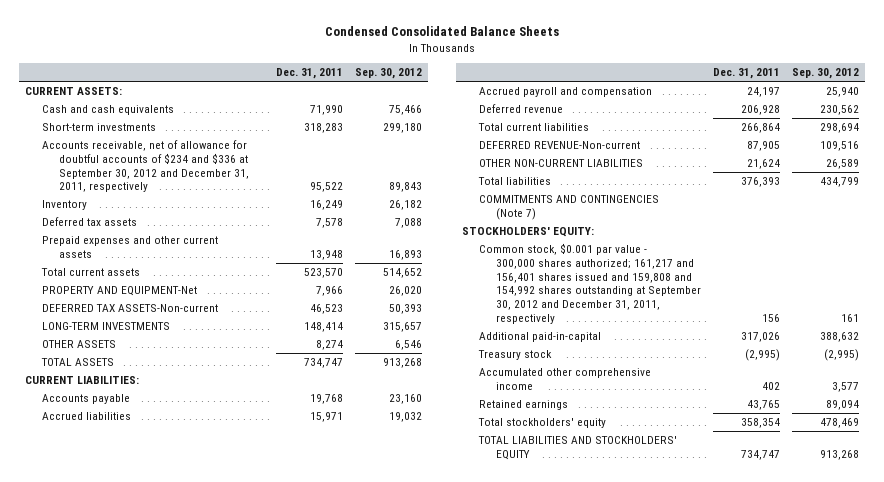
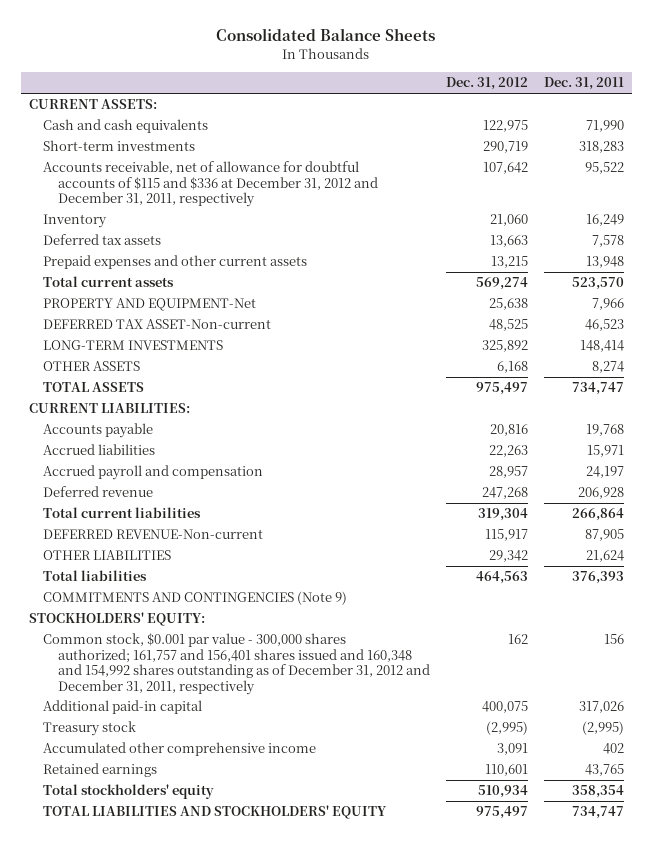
- Condensed Consolidated Balance Sheets
+ Consolidated Balance Sheets
- | Dec. 31, 2011 | Sep. 30, 2012
+ | Dec. 31, 2012 | Dec. 31, 2011
- Accounts receivable, net of allowance for doubtful accounts of $234 and $336 at September 30, 2012 and December 31, 2011, respectively | 95,522 | 89,843
+ Accounts receivable, net of allowance for doubtful accounts of $115 and $336 at December 31, 2012 and December 31, 2011, respectively | 107,642 | 95,522
- DEFERRED TAX ASSETS-Non-current | 46,523 | 50,393
+ DEFERRED TAX ASSET-Non-current | 48,525 | 46,523
- OTHER NON-CURRENT LIABILITIES | 21,624 | 26,589
+ OTHER LIABILITIES | 29,342 | 21,624
- COMMITMENTS AND CONTINGENCIES (Note 7)
+ COMMITMENTS AND CONTINGENCIES (Note 9)
- Common stock, $0.001 par value - 300,000 shares authorized; 161,217 and 156,401 shares issued and 159,808 and 154,992 shares outstanding at September 30, 2012 and December 31, 2011, respectively | 156 | 161
- Additional paid-in-capital | 317,026 | 388,632
+ Common stock, $0.001 par value - 300,000 shares authorized; 161,757 and 156,401 shares issued and 160,348 and 154,992 shares outstanding as of December 31, 2012 and December 31, 2011, respectively | 162 | 156
+ Additional paid-in capital | 400,075 | 317,026

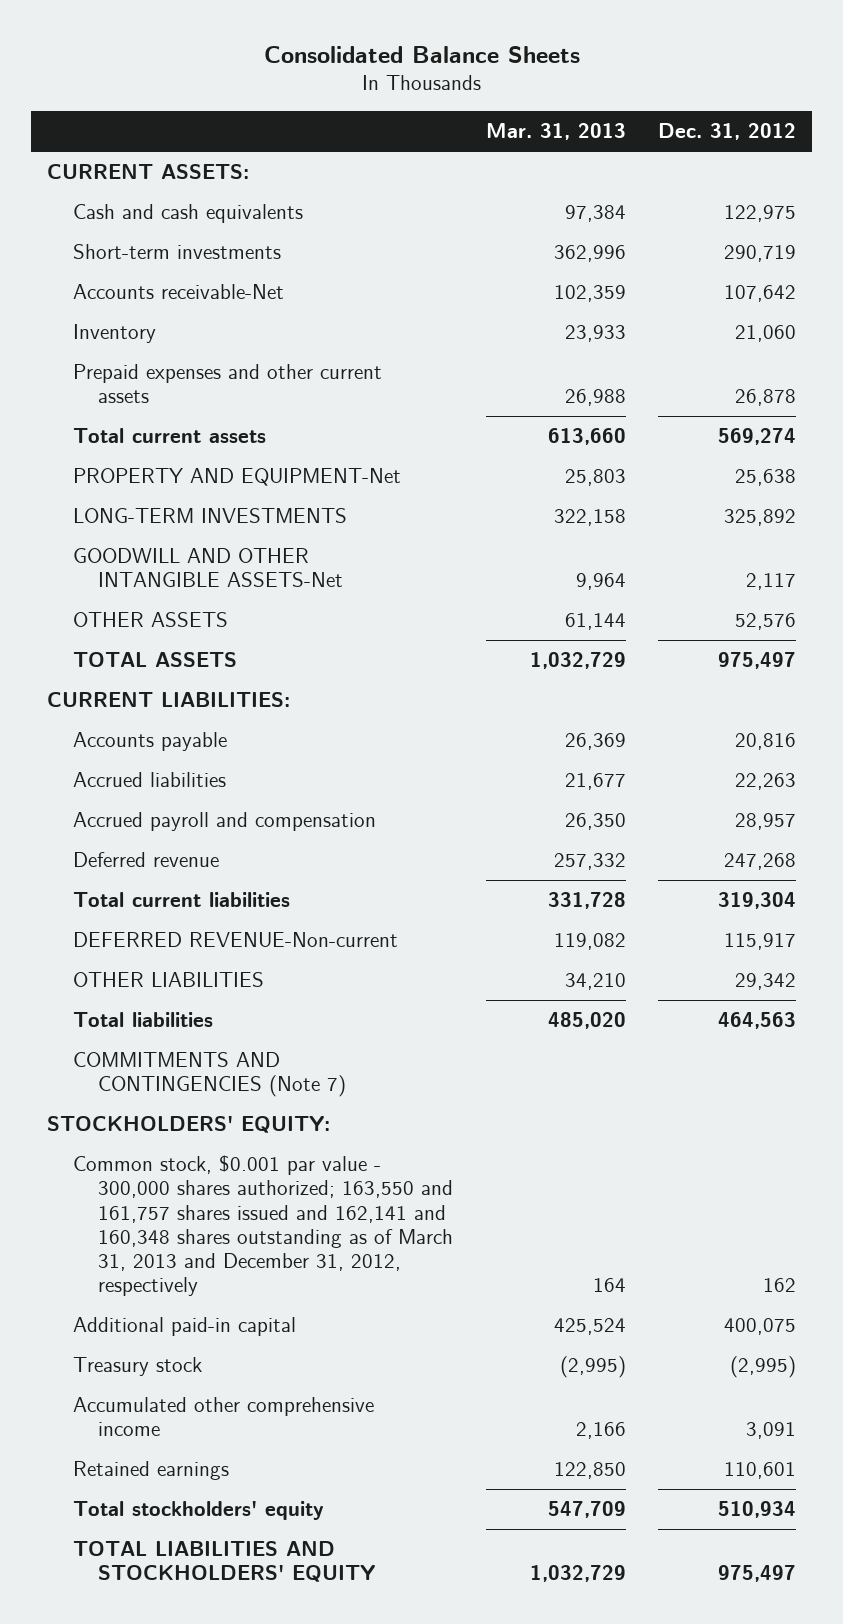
- | Dec. 31, 2012 | Dec. 31, 2011
+ | Mar. 31, 2013 | Dec. 31, 2012
- Accounts receivable, net of allowance for doubtful accounts of $115 and $336 at December 31, 2012 and December 31, 2011, respectively | 107,642 | 95,522
+ Accounts receivable-Net | 102,359 | 107,642
- Deferred tax assets | 13,663 | 7,578
- Prepaid expenses and other current assets | 13,215 | 13,948
+ Prepaid expenses and other current assets | 26,988 | 26,878
- DEFERRED TAX ASSET-Non-current | 48,525 | 46,523
- OTHER ASSETS | 6,168 | 8,274
+ GOODWILL AND OTHER INTANGIBLE ASSETS-Net | 9,964 | 2,117
+ OTHER ASSETS | 61,144 | 52,576
- COMMITMENTS AND CONTINGENCIES (Note 9)
+ COMMITMENTS AND CONTINGENCIES (Note 7)
- Common stock, $0.001 par value - 300,000 shares authorized; 161,757 and 156,401 shares issued and 160,348 and 154,992 shares outstanding as of December 31, 2012 and December 31, 2011, respectively | 162 | 156
+ Common stock, $0.001 par value - 300,000 shares authorized; 163,550 and 161,757 shares issued and 162,141 and 160,348 shares outstanding as of March 31, 2013 and December 31, 2012, respectively | 164 | 162

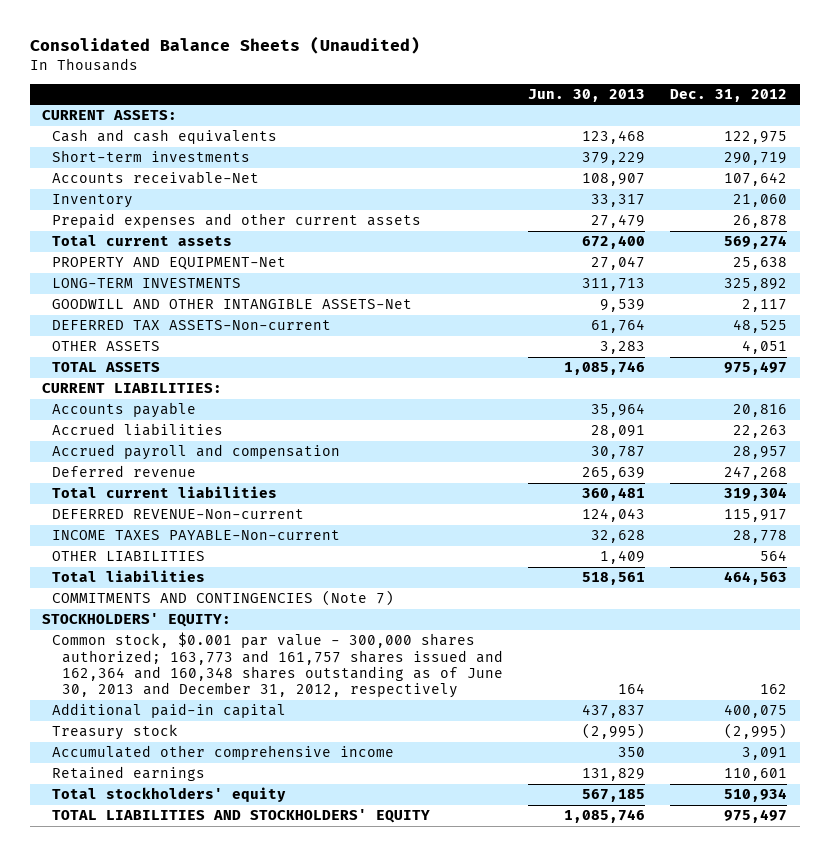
- Consolidated Balance Sheets
+ Consolidated Balance Sheets (Unaudited)
- | Mar. 31, 2013 | Dec. 31, 2012
+ | Jun. 30, 2013 | Dec. 31, 2012
- OTHER ASSETS | 61,144 | 52,576
+ DEFERRED TAX ASSETS-Non-current | 61,764 | 48,525
+ OTHER ASSETS | 3,283 | 4,051
- OTHER LIABILITIES | 34,210 | 29,342
+ INCOME TAXES PAYABLE-Non-current | 32,628 | 28,778
+ OTHER LIABILITIES | 1,409 | 564
- Common stock, $0.001 par value - 300,000 shares authorized; 163,550 and 161,757 shares issued and 162,141 and 160,348 shares outstanding as of March 31, 2013 and December 31, 2012, respectively | 164 | 162
+ Common stock, $0.001 par value - 300,000 shares authorized; 163,773 and 161,757 shares issued and 162,364 and 160,348 shares outstanding as of June 30, 2013 and December 31, 2012, respectively | 164 | 162

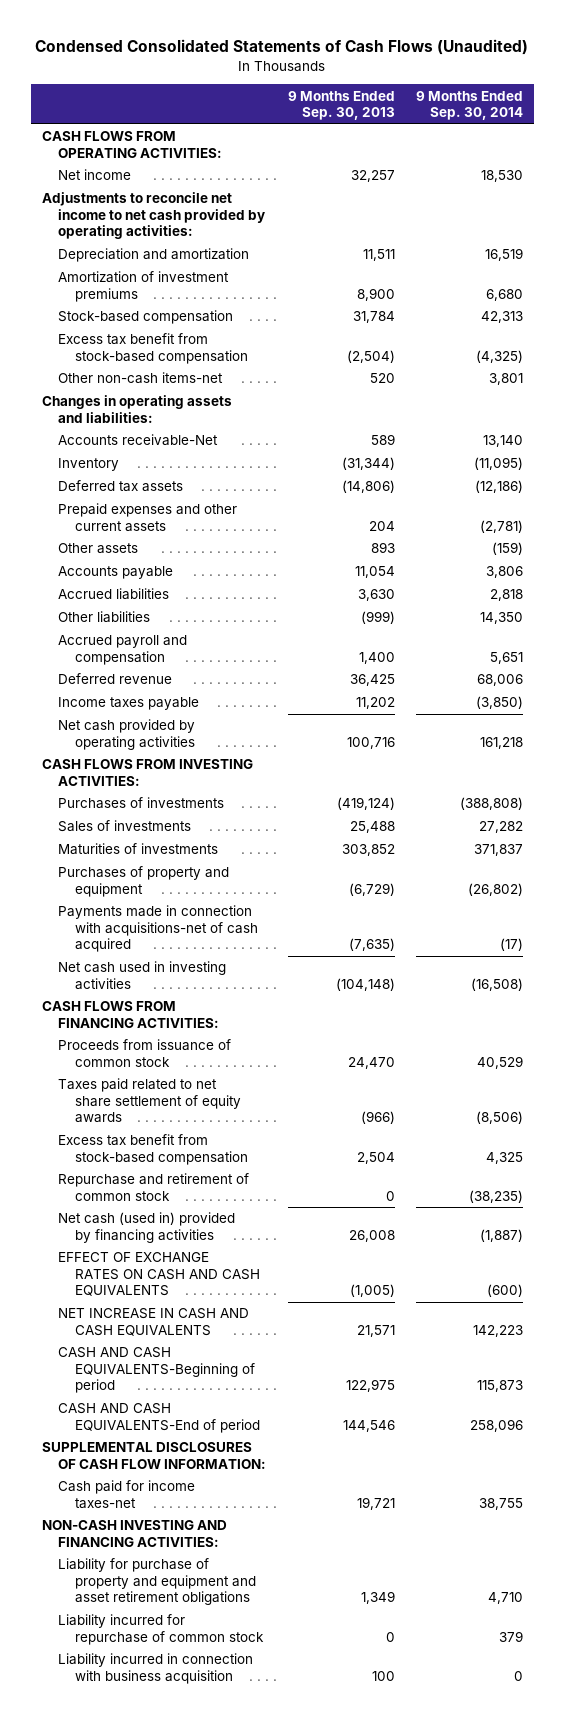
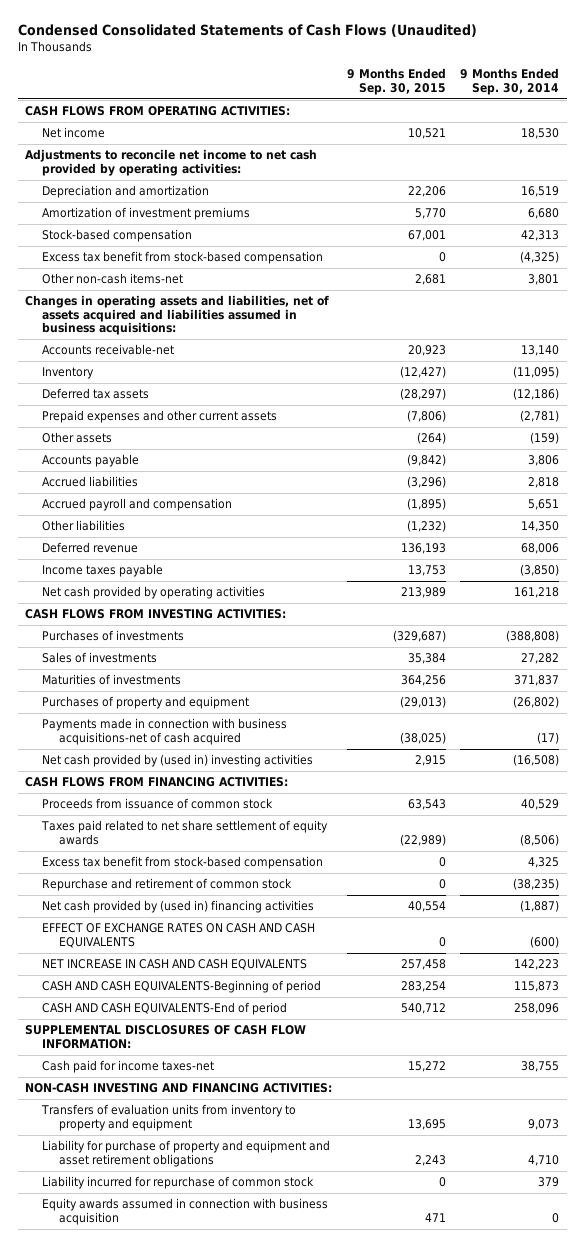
- | 9 Months Ended Sep. 30, 2013 | 9 Months Ended Sep. 30, 2014
+ | 9 Months Ended Sep. 30, 2015 | 9 Months Ended Sep. 30, 2014
- Changes in operating assets and liabilities:
- Accounts receivable-Net | 589 | 13,140
+ Changes in operating assets and liabilities, net of assets acquired and liabilities assumed in business acquisitions:
+ Accounts receivable-net | 20,923 | 13,140
moved down: Other liabilities | (1,232) | 14,350
- Payments made in connection with acquisitions-net of cash acquired | (7,635) | (17)
- Net cash used in investing activities | (104,148) | (16,508)
+ Payments made in connection with business acquisitions-net of cash acquired | (38,025) | (17)
+ Net cash provided by (used in) investing activities | 2,915 | (16,508)
- Net cash (used in) provided by financing activities | 26,008 | (1,887)
+ Net cash provided by (used in) financing activities | 40,554 | (1,887)
+ Transfers of evaluation units from inventory to property and equipment | 13,695 | 9,073
- Liability incurred in connection with business acquisition | 100 | 0
+ Equity awards assumed in connection with business acquisition | 471 | 0

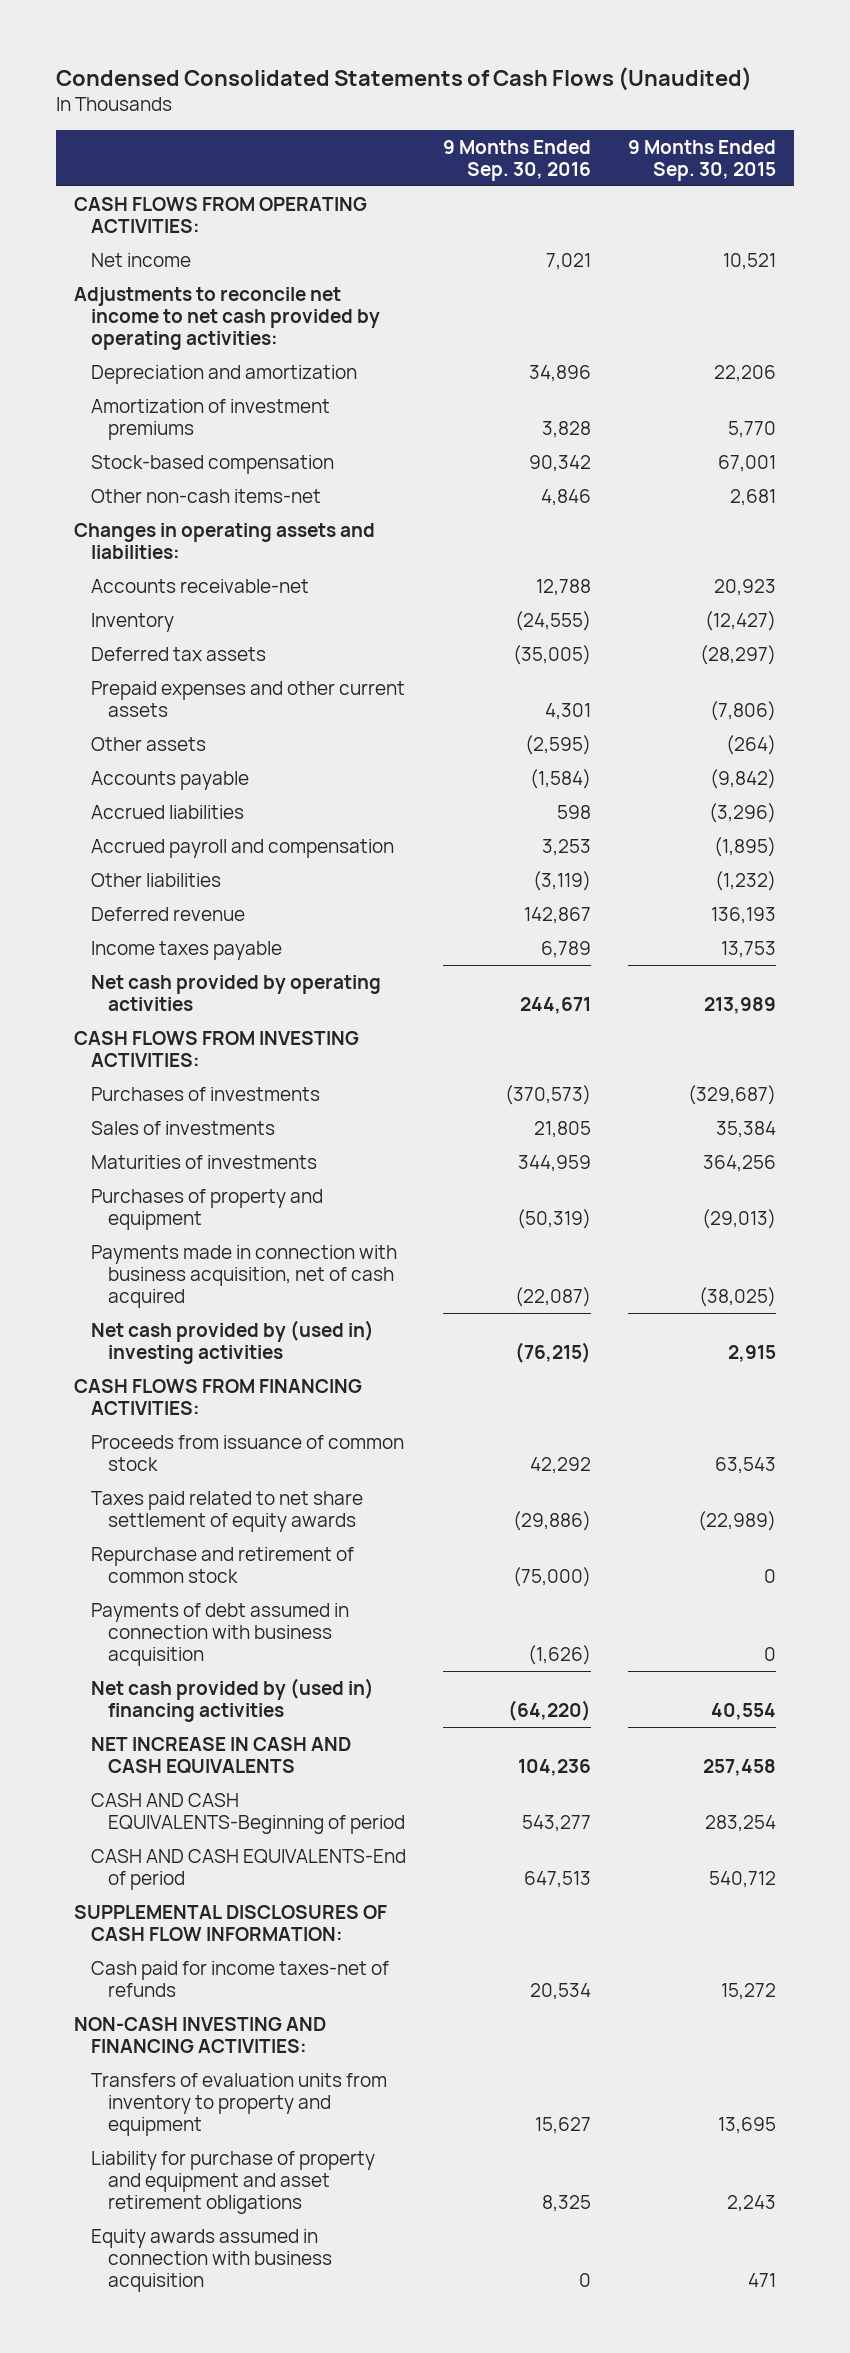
- | 9 Months Ended Sep. 30, 2015 | 9 Months Ended Sep. 30, 2014
+ | 9 Months Ended Sep. 30, 2016 | 9 Months Ended Sep. 30, 2015
- Excess tax benefit from stock-based compensation | 0 | (4,325)
- Changes in operating assets and liabilities, net of assets acquired and liabilities assumed in business acquisitions:
+ Changes in operating assets and liabilities:
- Payments made in connection with business acquisitions-net of cash acquired | (38,025) | (17)
+ Payments made in connection with business acquisition, net of cash acquired | (22,087) | (38,025)
- Excess tax benefit from stock-based compensation | 0 | 4,325
+ Payments of debt assumed in connection with business acquisition | (1,626) | 0
- EFFECT OF EXCHANGE RATES ON CASH AND CASH EQUIVALENTS | 0 | (600)
- Cash paid for income taxes-net | 15,272 | 38,755
+ Cash paid for income taxes-net of refunds | 20,534 | 15,272
- Liability incurred for repurchase of common stock | 0 | 379

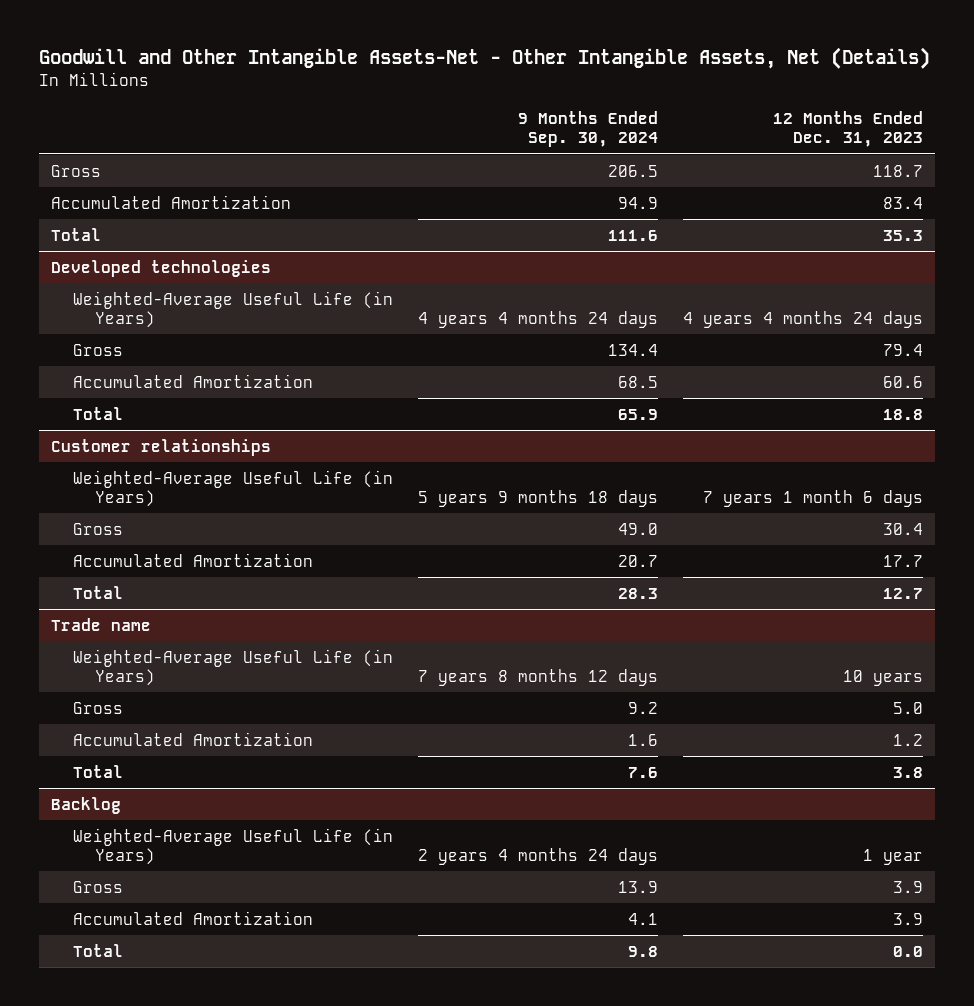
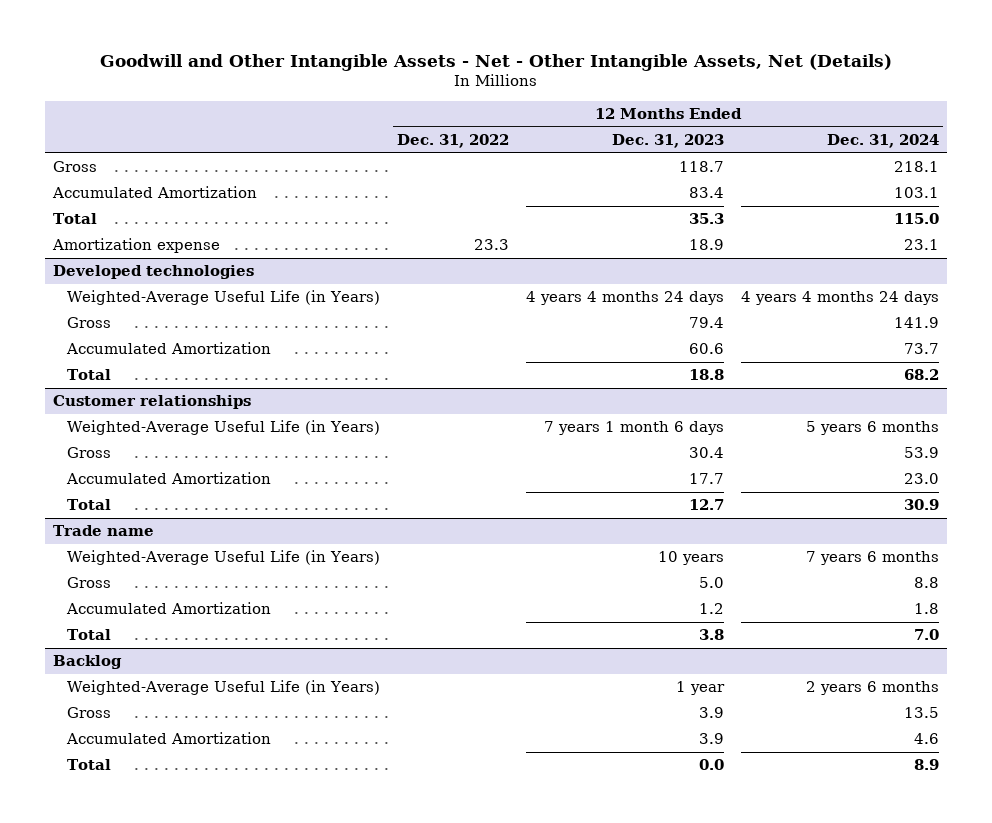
- Goodwill and Other Intangible Assets-Net - Other Intangible Assets, Net (Details)
+ Goodwill and Other Intangible Assets - Net - Other Intangible Assets, Net (Details)
- | 9 Months Ended Sep. 30, 2024 | 12 Months Ended Dec. 31, 2023
+ | 12 Months Ended Dec. 31, 2022 | 12 Months Ended Dec. 31, 2023 | 12 Months Ended Dec. 31, 2024
+ Amortization expense | 23.3 | 18.9 | 23.1

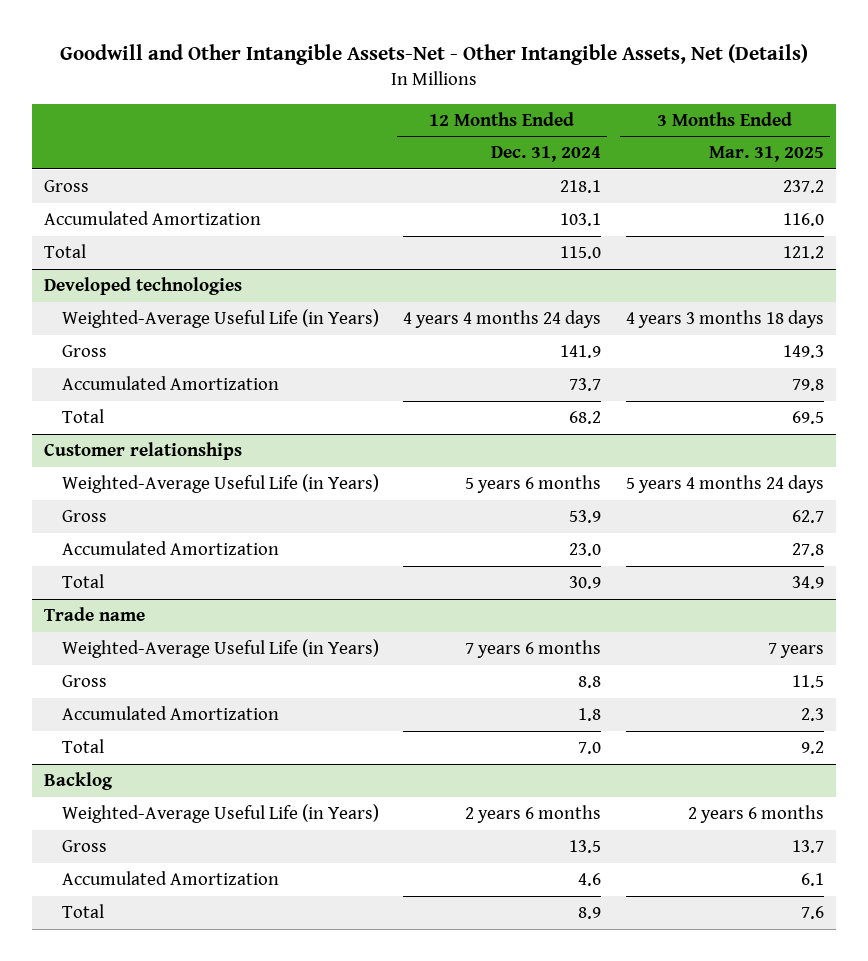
- Goodwill and Other Intangible Assets - Net - Other Intangible Assets, Net (Details)
+ Goodwill and Other Intangible Assets-Net - Other Intangible Assets, Net (Details)
- | 12 Months Ended Dec. 31, 2022 | 12 Months Ended Dec. 31, 2023 | 12 Months Ended Dec. 31, 2024
+ | 12 Months Ended Dec. 31, 2024 | 3 Months Ended Mar. 31, 2025
- Amortization expense | 23.3 | 18.9 | 23.1

